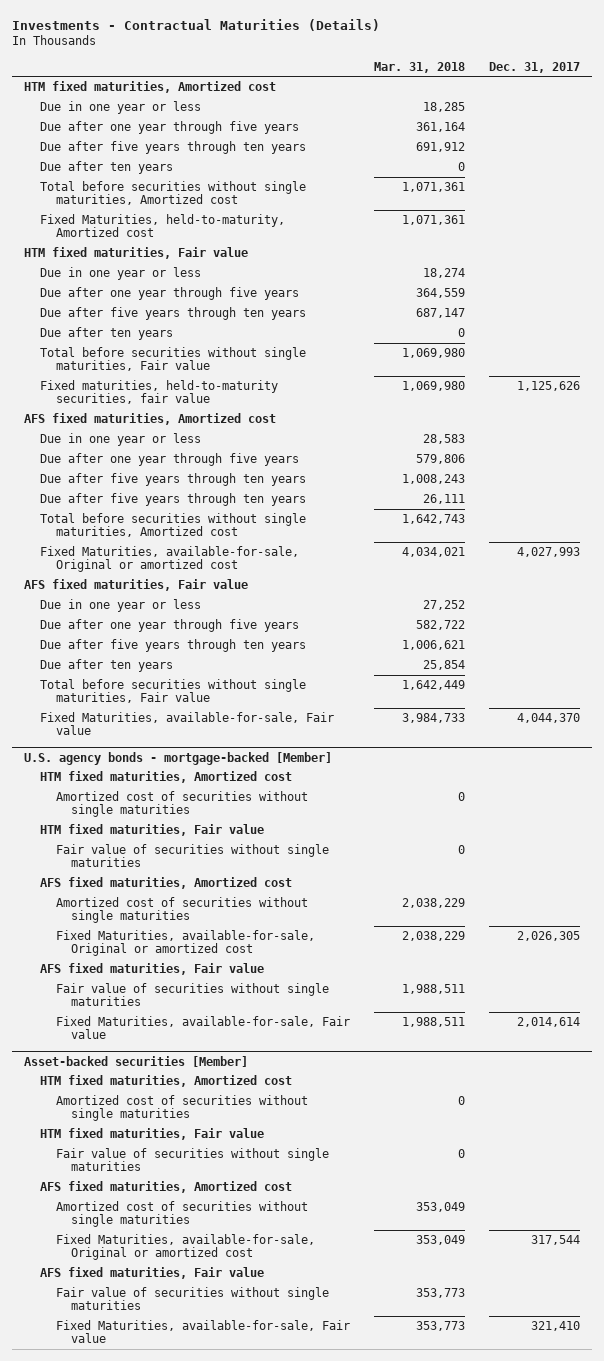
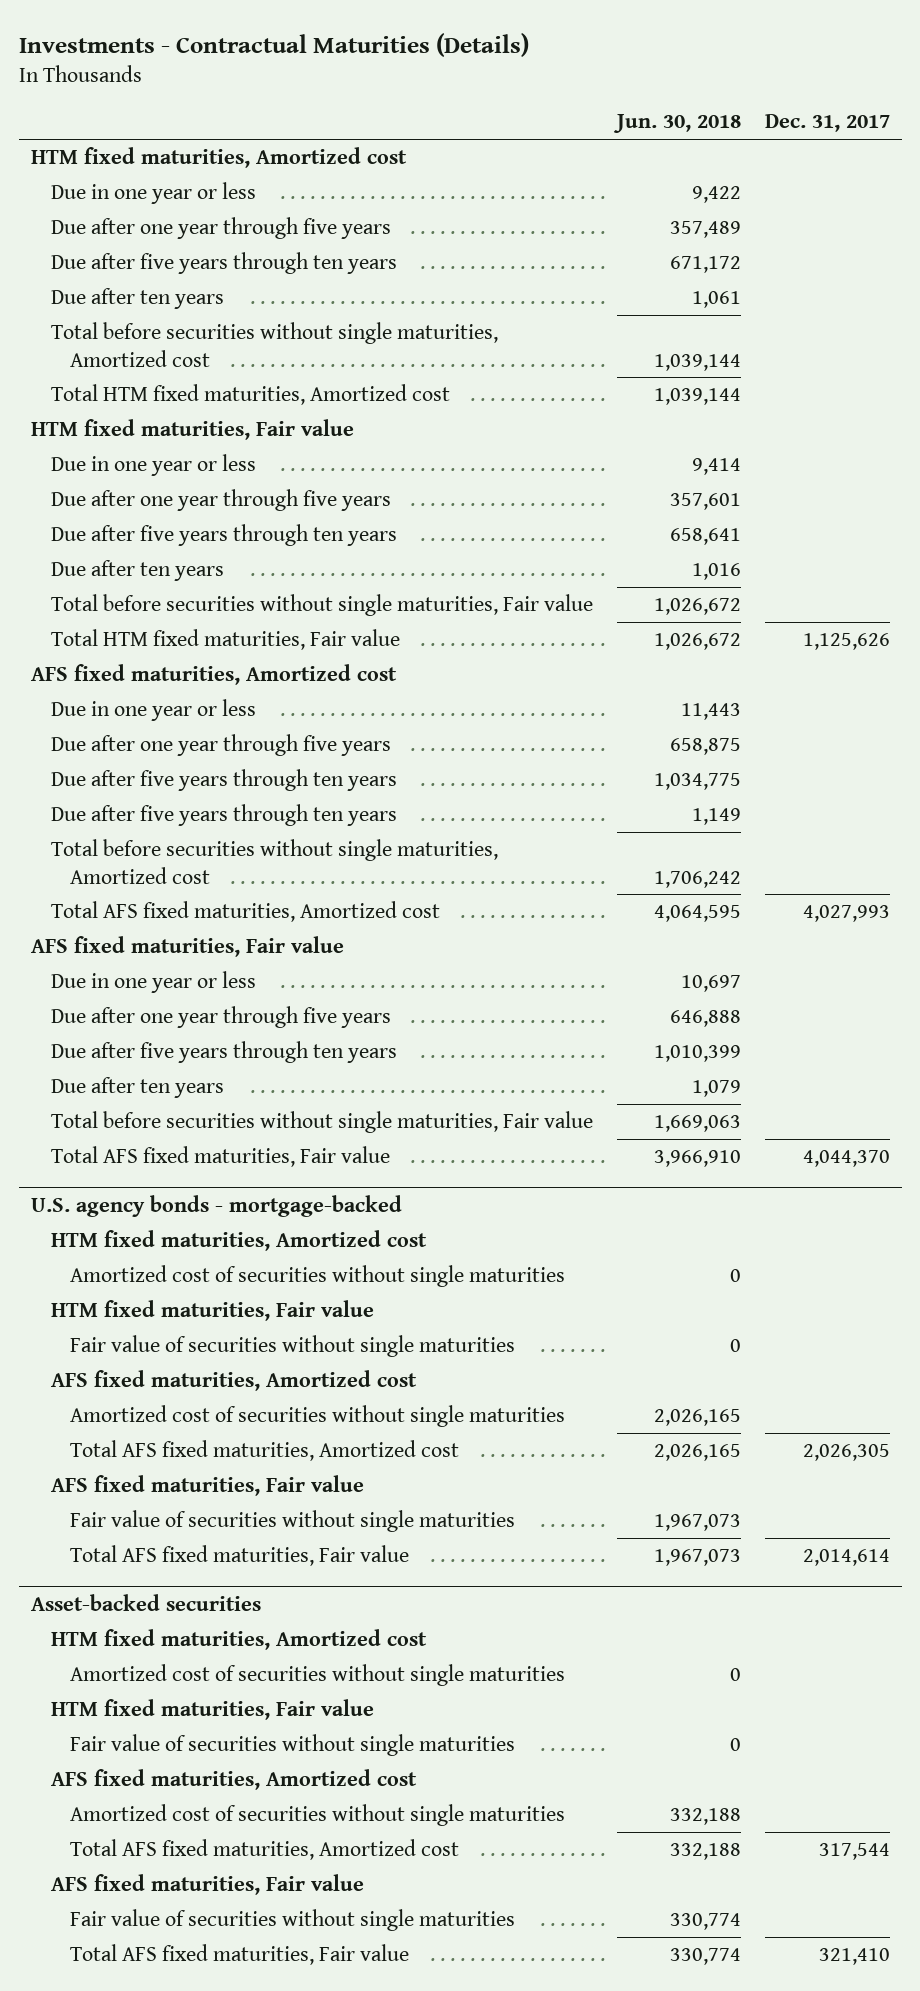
- | Mar. 31, 2018 | Dec. 31, 2017
+ | Jun. 30, 2018 | Dec. 31, 2017
- Fixed Maturities, held-to-maturity, Amortized cost | 1,071,361 |
+ Total HTM fixed maturities, Amortized cost | 1,039,144 |
- Fixed maturities, held-to-maturity securities, fair value | 1,069,980 | 1,125,626
+ Total HTM fixed maturities, Fair value | 1,026,672 | 1,125,626
- Fixed Maturities, available-for-sale, Original or amortized cost | 4,034,021 | 4,027,993
+ Total AFS fixed maturities, Amortized cost | 4,064,595 | 4,027,993
- Fixed Maturities, available-for-sale, Fair value | 3,984,733 | 4,044,370
- U.S. agency bonds - mortgage-backed [Member]
+ Total AFS fixed maturities, Fair value | 3,966,910 | 4,044,370
+ U.S. agency bonds - mortgage-backed
- Fixed Maturities, available-for-sale, Original or amortized cost | 2,038,229 | 2,026,305
+ Total AFS fixed maturities, Amortized cost | 2,026,165 | 2,026,305
- Fixed Maturities, available-for-sale, Fair value | 1,988,511 | 2,014,614
- Asset-backed securities [Member]
+ Total AFS fixed maturities, Fair value | 1,967,073 | 2,014,614
+ Asset-backed securities
- Fixed Maturities, available-for-sale, Original or amortized cost | 353,049 | 317,544
+ Total AFS fixed maturities, Amortized cost | 332,188 | 317,544
- Fixed Maturities, available-for-sale, Fair value | 353,773 | 321,410
+ Total AFS fixed maturities, Fair value | 330,774 | 321,410

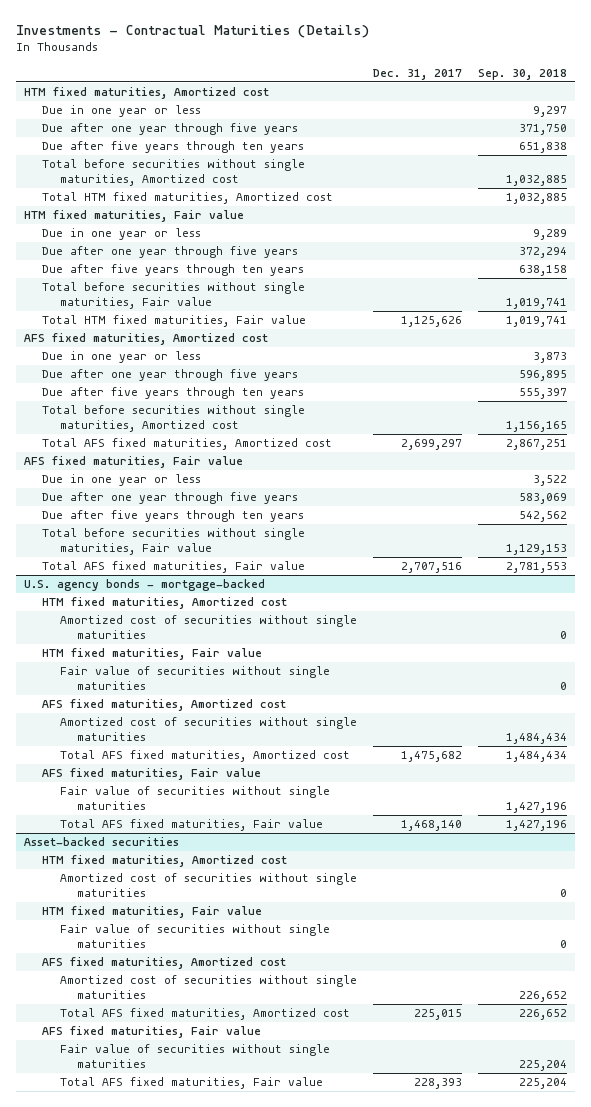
- | Jun. 30, 2018 | Dec. 31, 2017
+ | Dec. 31, 2017 | Sep. 30, 2018
- Due after ten years | 1,061 |
- Due after ten years | 1,016 |
- Due after five years through ten years | 1,149 |
- Total AFS fixed maturities, Amortized cost | 4,064,595 | 4,027,993
+ Total AFS fixed maturities, Amortized cost | 2,699,297 | 2,867,251
- Due after ten years | 1,079 |
- Total AFS fixed maturities, Fair value | 3,966,910 | 4,044,370
+ Total AFS fixed maturities, Fair value | 2,707,516 | 2,781,553
@ U.S. agency bonds - mortgage-backed
- Total AFS fixed maturities, Amortized cost | 2,026,165 | 2,026,305
+ Total AFS fixed maturities, Amortized cost | 1,475,682 | 1,484,434
- Total AFS fixed maturities, Fair value | 1,967,073 | 2,014,614
+ Total AFS fixed maturities, Fair value | 1,468,140 | 1,427,196
@ Asset-backed securities
- Total AFS fixed maturities, Amortized cost | 332,188 | 317,544
+ Total AFS fixed maturities, Amortized cost | 225,015 | 226,652
- Total AFS fixed maturities, Fair value | 330,774 | 321,410
+ Total AFS fixed maturities, Fair value | 228,393 | 225,204

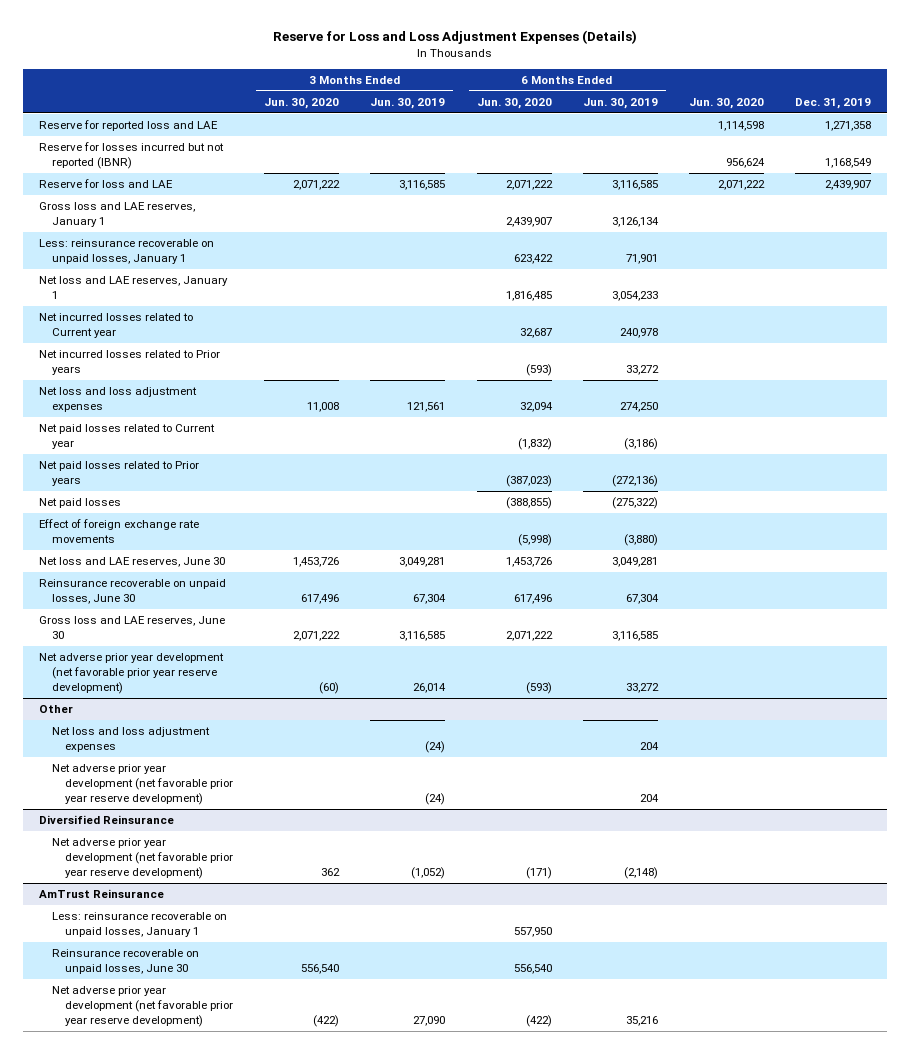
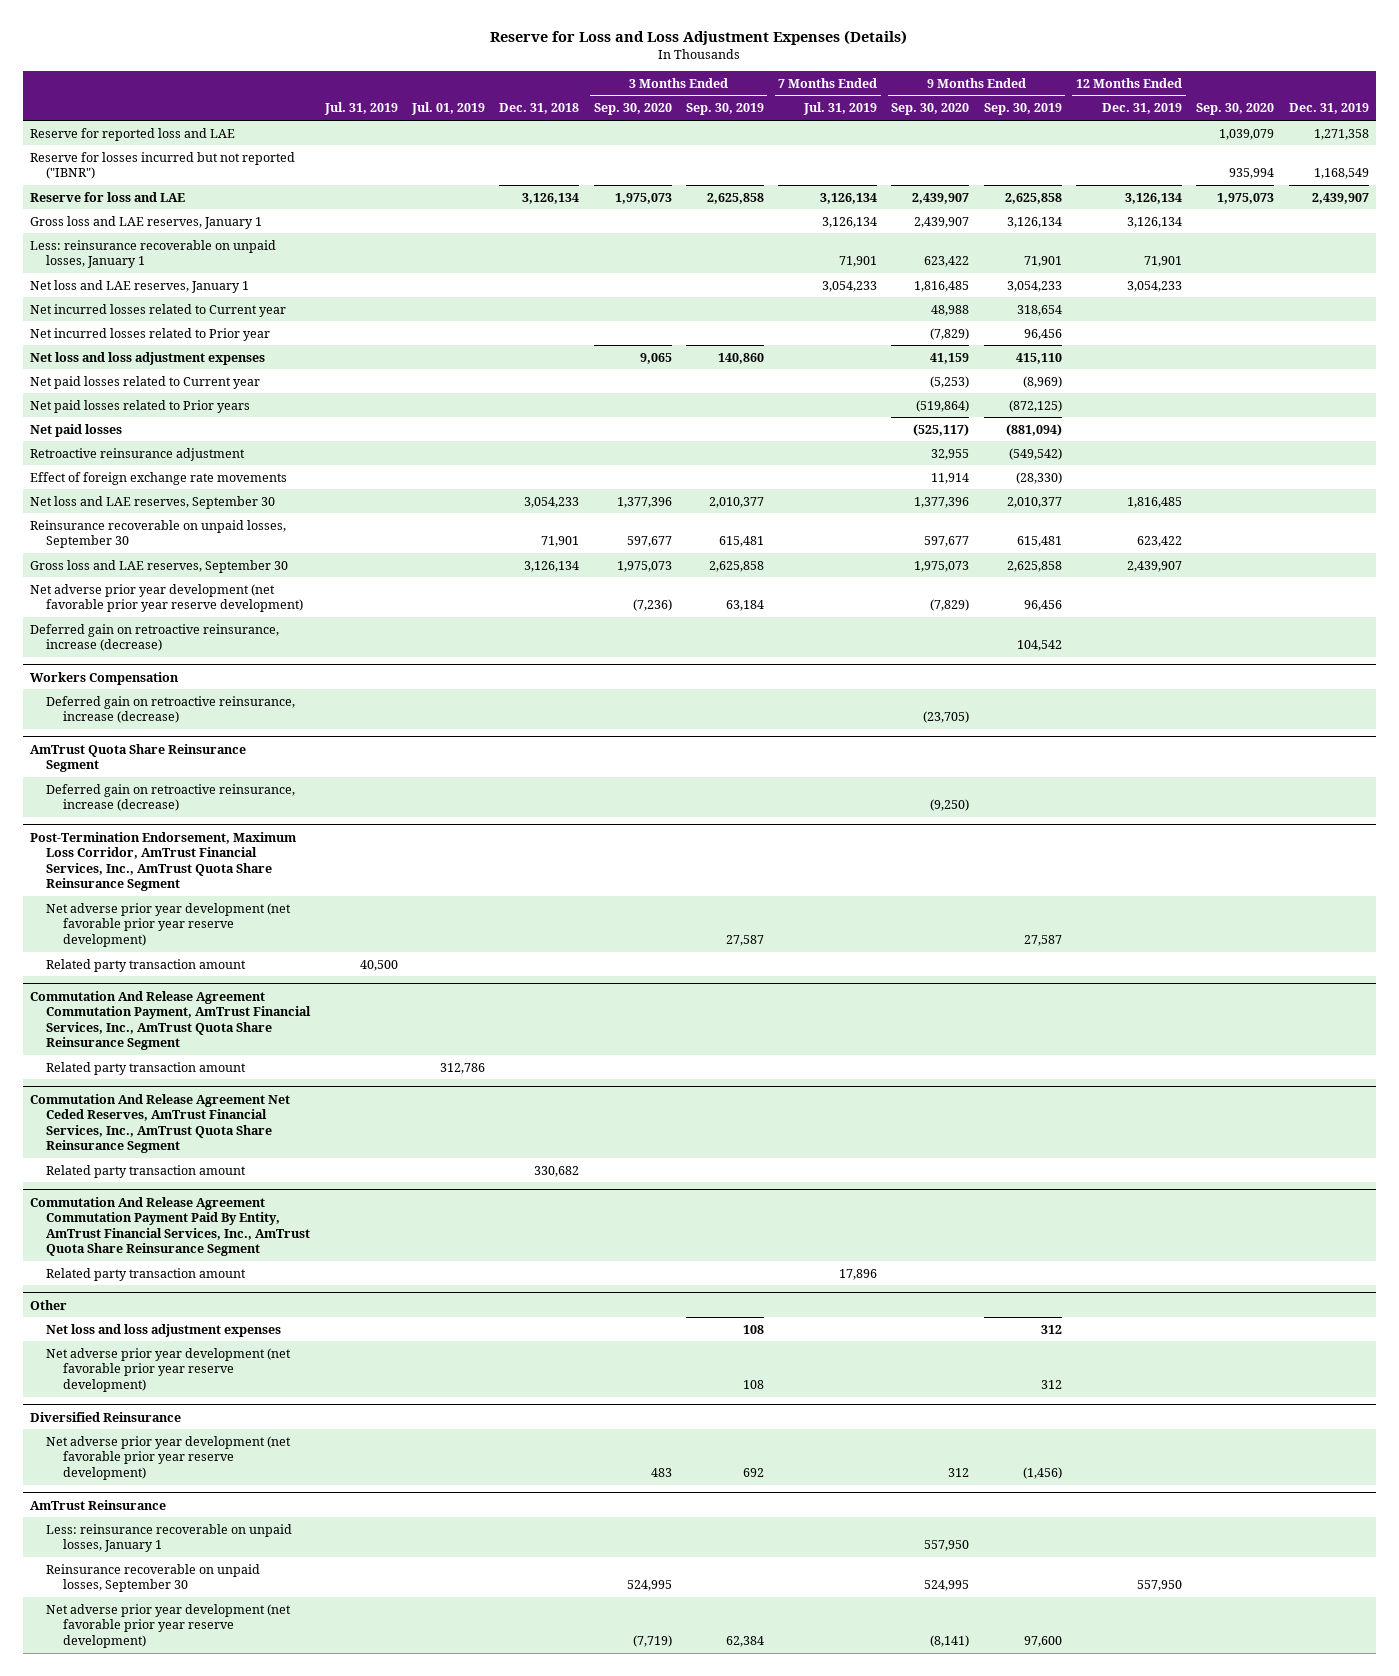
- | 3 Months Ended Jun. 30, 2020 | 3 Months Ended Jun. 30, 2019 | 6 Months Ended Jun. 30, 2020 | 6 Months Ended Jun. 30, 2019 | Jun. 30, 2020 | Dec. 31, 2019
+ | Jul. 31, 2019 | Jul. 01, 2019 | Dec. 31, 2018 | 3 Months Ended Sep. 30, 2020 | 3 Months Ended Sep. 30, 2019 | 7 Months Ended Jul. 31, 2019 | 9 Months Ended Sep. 30, 2020 | 9 Months Ended Sep. 30, 2019 | 12 Months Ended Dec. 31, 2019 | Sep. 30, 2020 | Dec. 31, 2019
- Reserve for losses incurred but not reported (IBNR) | | | | | 956,624 | 1,168,549
+ Reserve for losses incurred but not reported ("IBNR") | | | | | | | | | | 935,994 | 1,168,549
- Net incurred losses related to Prior years | | | (593) | 33,272 | |
+ Net incurred losses related to Prior year | | | | | | | (7,829) | 96,456 | | |
+ Retroactive reinsurance adjustment | | | | | | | 32,955 | (549,542) | | |
- Net loss and LAE reserves, June 30 | 1,453,726 | 3,049,281 | 1,453,726 | 3,049,281 | |
- Reinsurance recoverable on unpaid losses, June 30 | 617,496 | 67,304 | 617,496 | 67,304 | |
- Gross loss and LAE reserves, June 30 | 2,071,222 | 3,116,585 | 2,071,222 | 3,116,585 | |
+ Net loss and LAE reserves, September 30 | | | 3,054,233 | 1,377,396 | 2,010,377 | | 1,377,396 | 2,010,377 | 1,816,485 | |
+ Reinsurance recoverable on unpaid losses, September 30 | | | 71,901 | 597,677 | 615,481 | | 597,677 | 615,481 | 623,422 | |
+ Gross loss and LAE reserves, September 30 | | | 3,126,134 | 1,975,073 | 2,625,858 | | 1,975,073 | 2,625,858 | 2,439,907 | |
+ Deferred gain on retroactive reinsurance, increase (decrease) | | | | | | | | 104,542 | | |
+ Workers Compensation
+ Deferred gain on retroactive reinsurance, increase (decrease) | | | | | | | (23,705) | | | |
+ AmTrust Quota Share Reinsurance Segment
+ Deferred gain on retroactive reinsurance, increase (decrease) | | | | | | | (9,250) | | | |
+ Post-Termination Endorsement, Maximum Loss Corridor, AmTrust Financial Services, Inc., AmTrust Quota Share Reinsurance Segment
+ Net adverse prior year development (net favorable prior year reserve development) | | | | | 27,587 | | | 27,587 | | |
+ Related party transaction amount | 40,500 | | | | | | | | | |
+ Commutation And Release Agreement Commutation Payment, AmTrust Financial Services, Inc., AmTrust Quota Share Reinsurance Segment
+ Related party transaction amount | | 312,786 | | | | | | | | |
+ Commutation And Release Agreement Net Ceded Reserves, AmTrust Financial Services, Inc., AmTrust Quota Share Reinsurance Segment
+ Related party transaction amount | | | 330,682 | | | | | | | |
+ Commutation And Release Agreement Commutation Payment Paid By Entity, AmTrust Financial Services, Inc., AmTrust Quota Share Reinsurance Segment
+ Related party transaction amount | | | | | | 17,896 | | | | |
@ AmTrust Reinsurance
- Reinsurance recoverable on unpaid losses, June 30 | 556,540 | | 556,540 | | |
+ Reinsurance recoverable on unpaid losses, September 30 | | | | 524,995 | | | 524,995 | | 557,950 | |

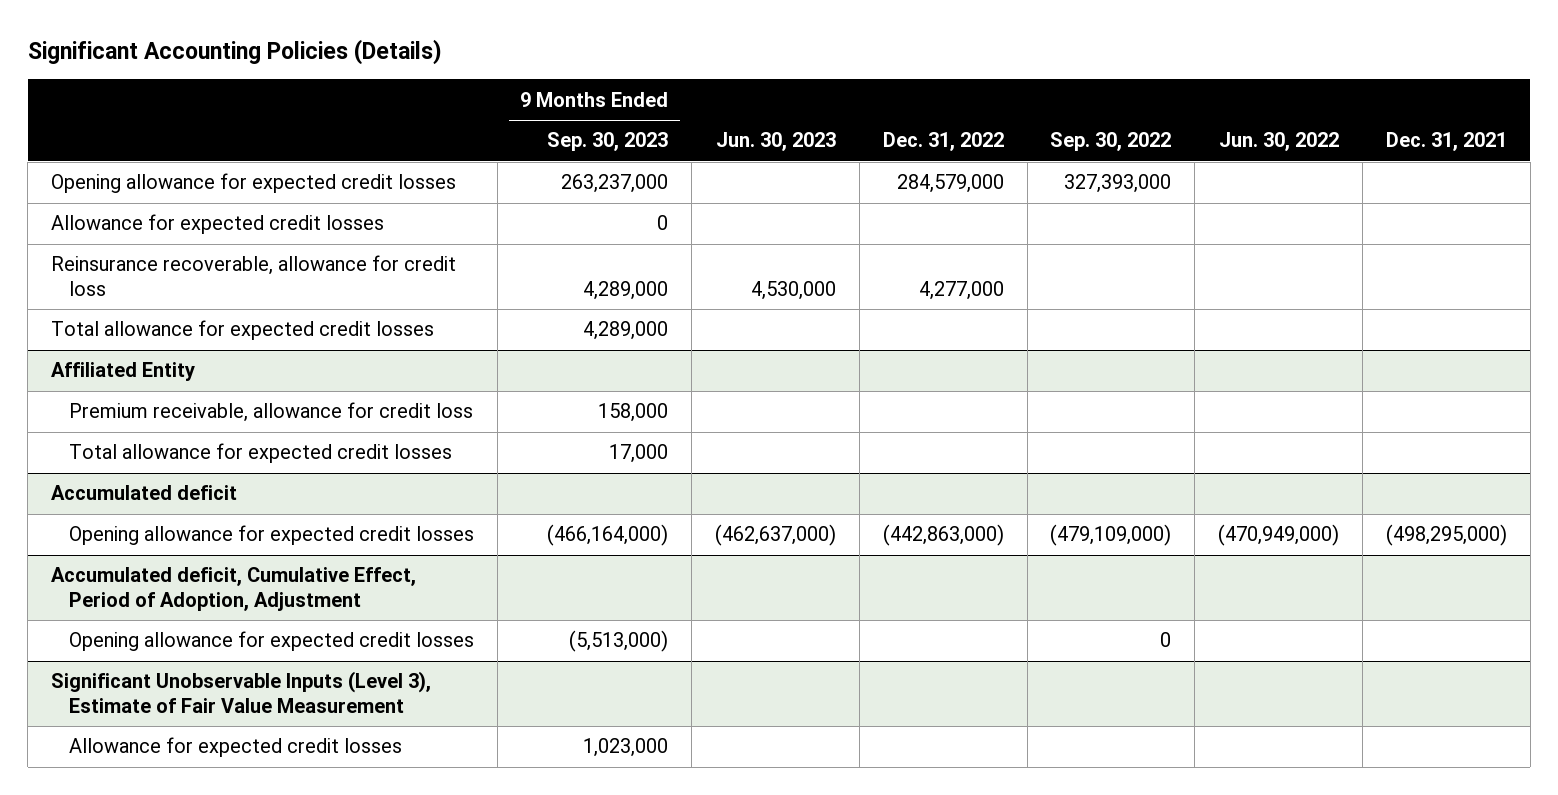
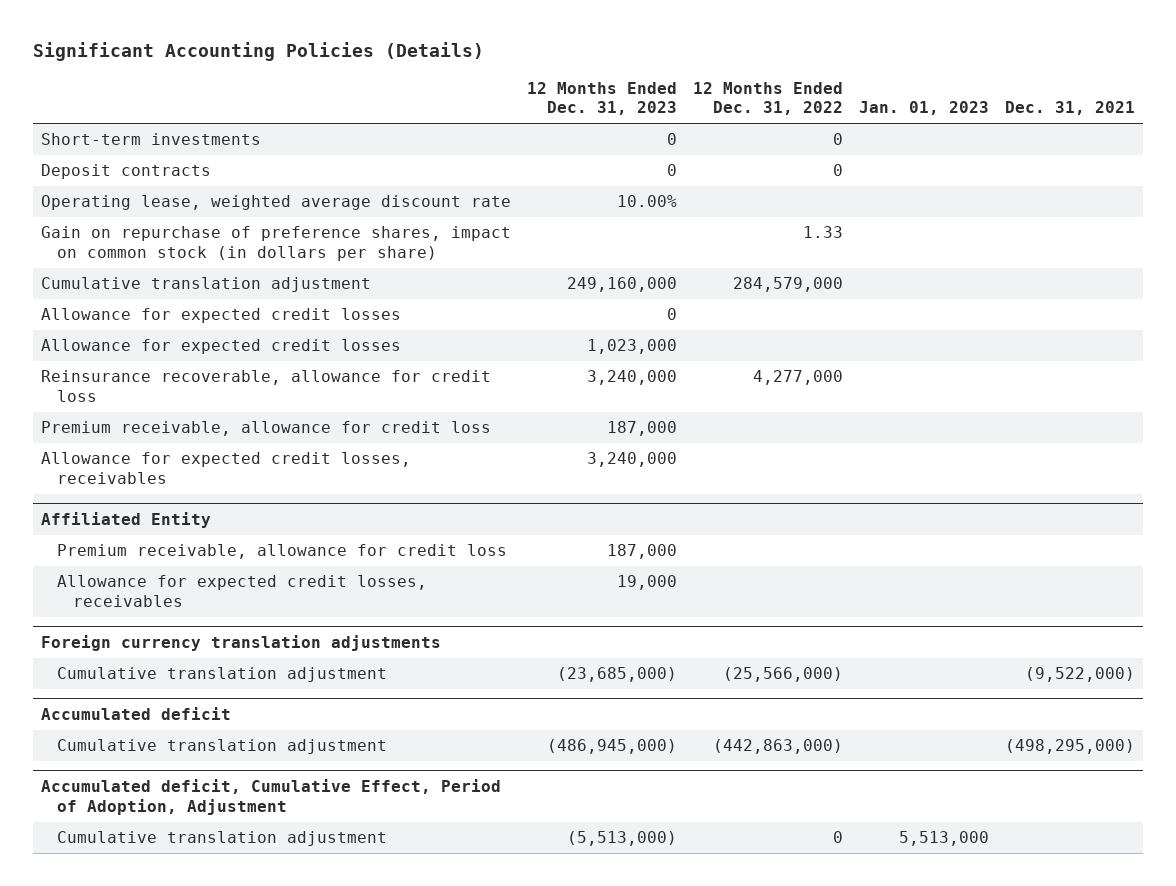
- | 9 Months Ended Sep. 30, 2023 | Jun. 30, 2023 | Dec. 31, 2022 | Sep. 30, 2022 | Jun. 30, 2022 | Dec. 31, 2021
+ | 12 Months Ended Dec. 31, 2023 | 12 Months Ended Dec. 31, 2022 | Jan. 01, 2023 | Dec. 31, 2021
- Opening allowance for expected credit losses | 263,237,000 | | 284,579,000 | 327,393,000 | |
+ Short-term investments | 0 | 0 | |
+ Deposit contracts | 0 | 0 | |
+ Operating lease, weighted average discount rate | 10.00% | | |
+ Gain on repurchase of preference shares, impact on common stock (in dollars per share) | | 1.33 | |
+ Cumulative translation adjustment | 249,160,000 | 284,579,000 | |
+ Allowance for expected credit losses | 1,023,000 | | |
- Total allowance for expected credit losses | 4,289,000 | | | | |
+ Premium receivable, allowance for credit loss | 187,000 | | |
+ Allowance for expected credit losses, receivables | 3,240,000 | | |
@ Affiliated Entity
- Total allowance for expected credit losses | 17,000 | | | | |
+ Allowance for expected credit losses, receivables | 19,000 | | |
+ Foreign currency translation adjustments
+ Cumulative translation adjustment | (23,685,000) | (25,566,000) | | (9,522,000)
@ Accumulated deficit
- Opening allowance for expected credit losses | (466,164,000) | (462,637,000) | (442,863,000) | (479,109,000) | (470,949,000) | (498,295,000)
+ Cumulative translation adjustment | (486,945,000) | (442,863,000) | | (498,295,000)
@ Accumulated deficit, Cumulative Effect, Period of Adoption, Adjustment
- Opening allowance for expected credit losses | (5,513,000) | | | 0 | |
- Significant Unobservable Inputs (Level 3), Estimate of Fair Value Measurement
- Allowance for expected credit losses | 1,023,000 | | | | |
@ Accumulated deficit, Cumulative Effect, Period of Adoption, Adjustment
+ Cumulative translation adjustment | (5,513,000) | 0 | 5,513,000 |

